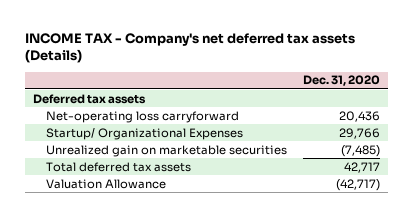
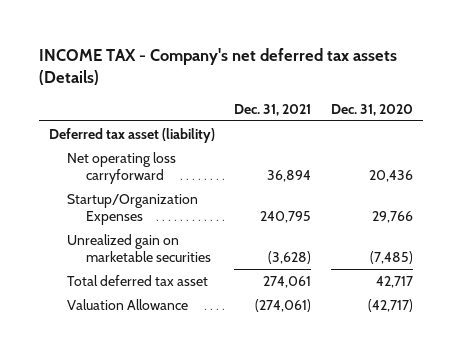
- | Dec. 31, 2020
+ | Dec. 31, 2021 | Dec. 31, 2020
- Deferred tax assets
- Net-operating loss carryforward | 20,436
- Startup/ Organizational Expenses | 29,766
+ Deferred tax asset (liability)
+ Net operating loss carryforward | 36,894 | 20,436
+ Startup/Organization Expenses | 240,795 | 29,766
- Total deferred tax assets | 42,717
+ Total deferred tax asset | 274,061 | 42,717

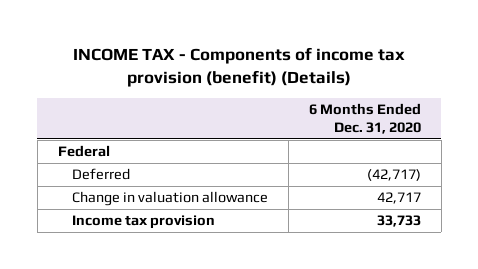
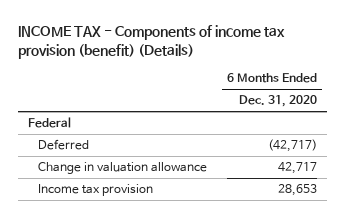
- Income tax provision | 33,733
+ Income tax provision | 28,653

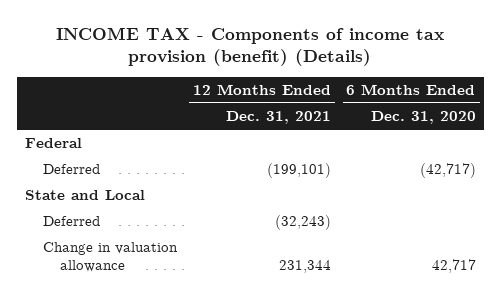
- | 6 Months Ended Dec. 31, 2020
+ | 12 Months Ended Dec. 31, 2021 | 6 Months Ended Dec. 31, 2020
+ State and Local
+ Deferred | (32,243) |
- Income tax provision | 28,653

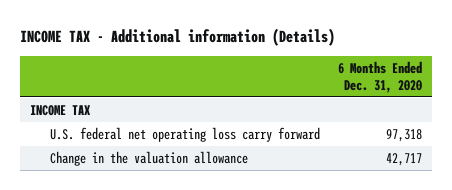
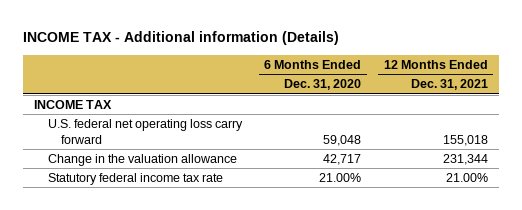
- | 6 Months Ended Dec. 31, 2020
+ | 6 Months Ended Dec. 31, 2020 | 12 Months Ended Dec. 31, 2021
- U.S. federal net operating loss carry forward | 97,318
+ U.S. federal net operating loss carry forward | 59,048 | 155,018
+ Statutory federal income tax rate | 21.00% | 21.00%

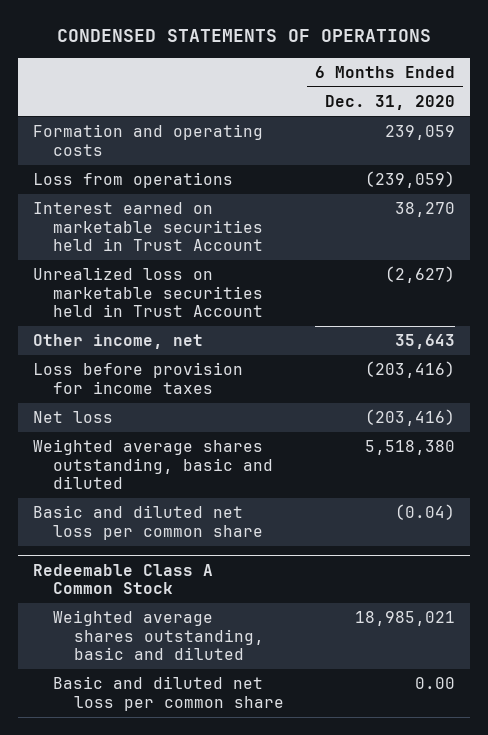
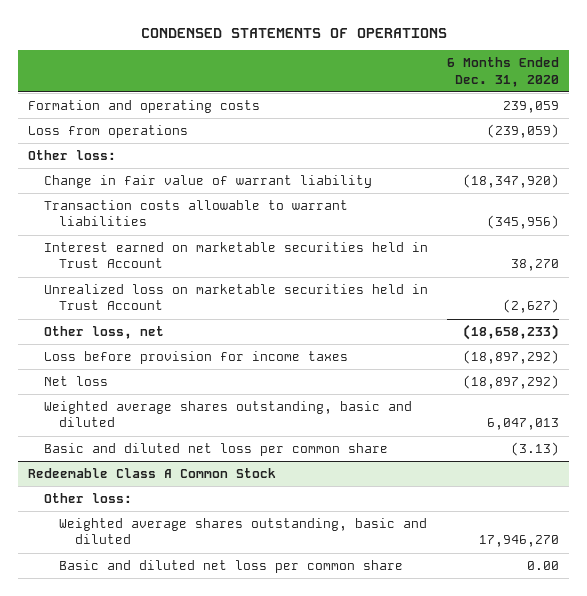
+ Other loss:
+ Change in fair value of warrant liability | (18,347,920)
+ Transaction costs allowable to warrant liabilities | (345,956)
- Other income, net | 35,643
- Loss before provision for income taxes | (203,416)
- Net loss | (203,416)
- Weighted average shares outstanding, basic and diluted | 5,518,380
- Basic and diluted net loss per common share | (0.04)
+ Other loss, net | (18,658,233)
+ Loss before provision for income taxes | (18,897,292)
+ Net loss | (18,897,292)
+ Weighted average shares outstanding, basic and diluted | 6,047,013
+ Basic and diluted net loss per common share | (3.13)
@ Redeemable Class A Common Stock
- Weighted average shares outstanding, basic and diluted | 18,985,021
+ Other loss:
+ Weighted average shares outstanding, basic and diluted | 17,946,270

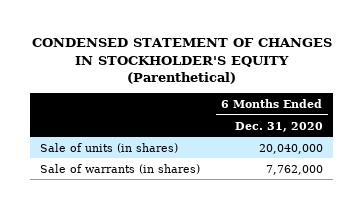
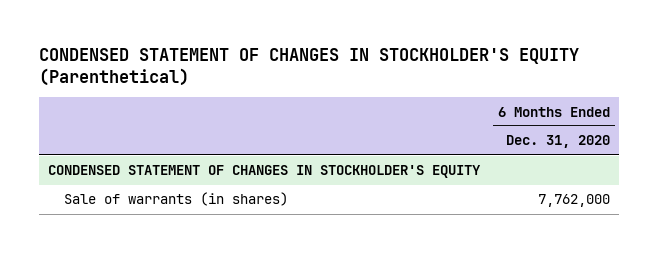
- Sale of units (in shares) | 20,040,000
+ CONDENSED STATEMENT OF CHANGES IN STOCKHOLDER'S EQUITY

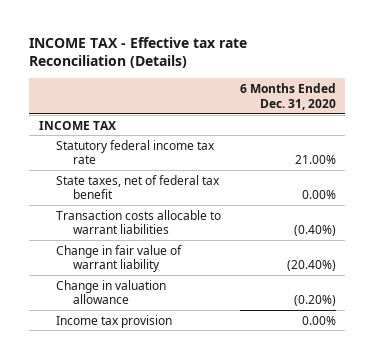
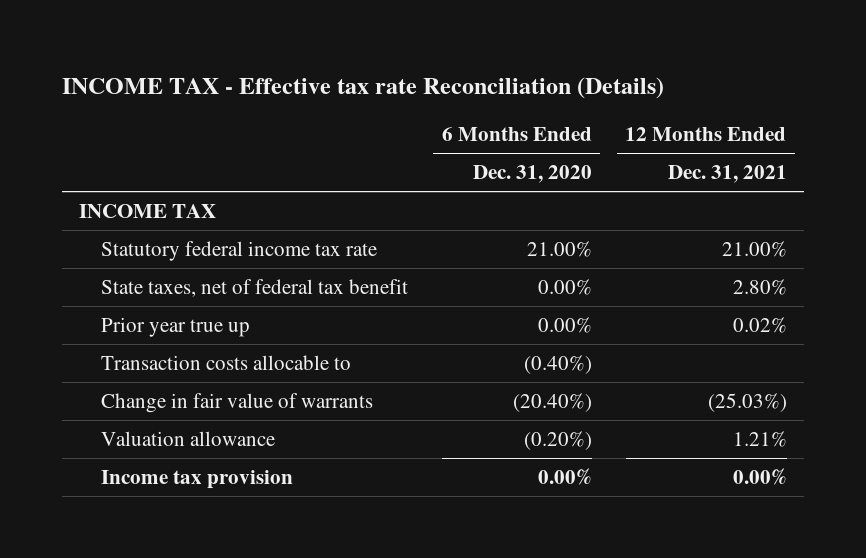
- | 6 Months Ended Dec. 31, 2020
+ | 6 Months Ended Dec. 31, 2020 | 12 Months Ended Dec. 31, 2021
- Transaction costs allocable to warrant liabilities | (0.40%)
- Change in fair value of warrant liability | (20.40%)
- Change in valuation allowance | (0.20%)
+ Prior year true up | 0.00% | 0.02%
+ Transaction costs allocable to | (0.40%) |
+ Change in fair value of warrants | (20.40%) | (25.03%)
+ Valuation allowance | (0.20%) | 1.21%

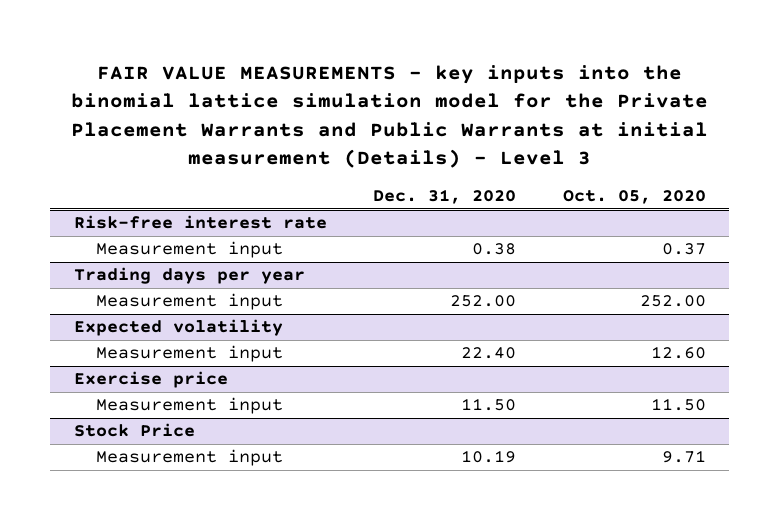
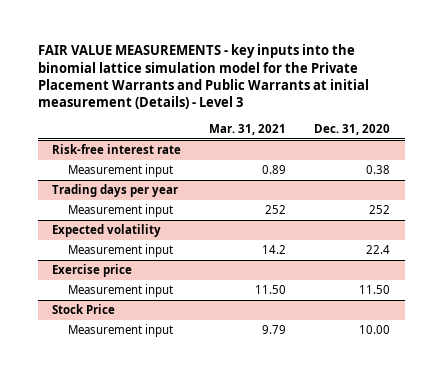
- | Dec. 31, 2020 | Oct. 05, 2020
+ | Mar. 31, 2021 | Dec. 31, 2020
@ Trading days per year
- Measurement input | 252.00 | 252.00
+ Measurement input | 252 | 252
@ Expected volatility
- Measurement input | 22.40 | 12.60
+ Measurement input | 14.2 | 22.4
@ Stock Price
- Measurement input | 10.19 | 9.71
+ Measurement input | 9.79 | 10.00

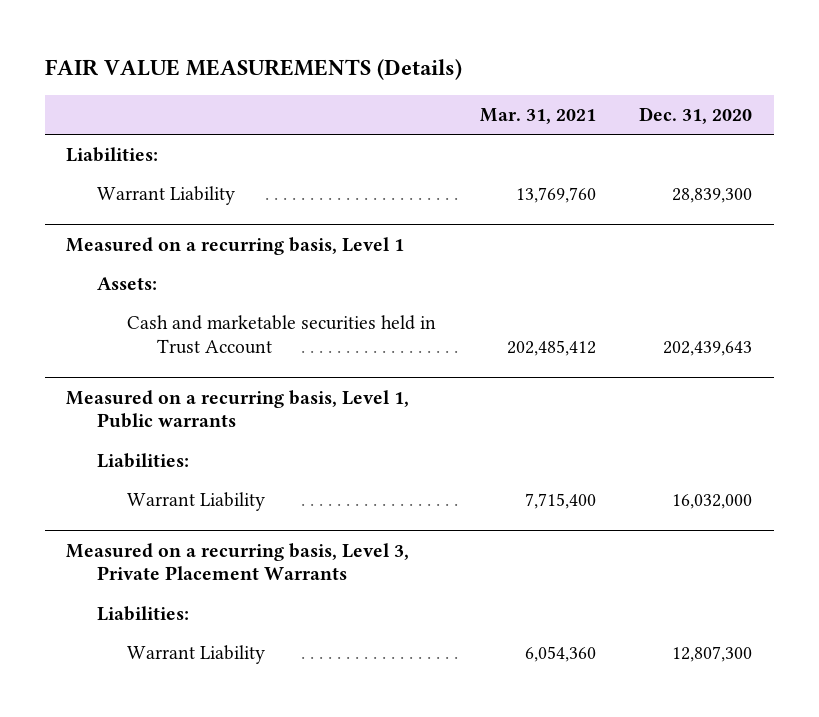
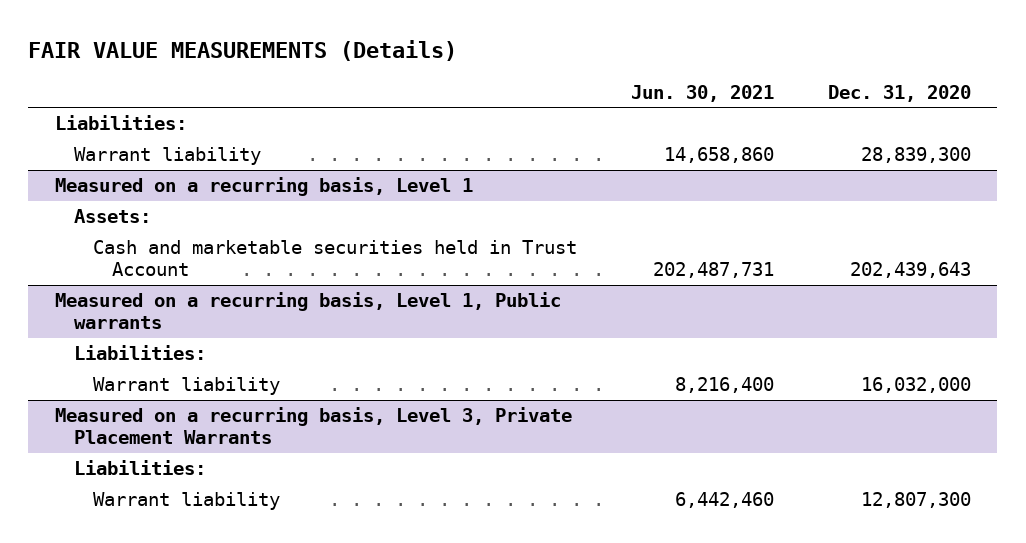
- | Mar. 31, 2021 | Dec. 31, 2020
+ | Jun. 30, 2021 | Dec. 31, 2020
- Warrant Liability | 13,769,760 | 28,839,300
+ Warrant liability | 14,658,860 | 28,839,300
@ Measured on a recurring basis, Level 1, Public warrants
- Warrant Liability | 7,715,400 | 16,032,000
+ Warrant liability | 8,216,400 | 16,032,000
@ Measured on a recurring basis, Level 3, Private Placement Warrants
- Warrant Liability | 6,054,360 | 12,807,300
+ Warrant liability | 6,442,460 | 12,807,300

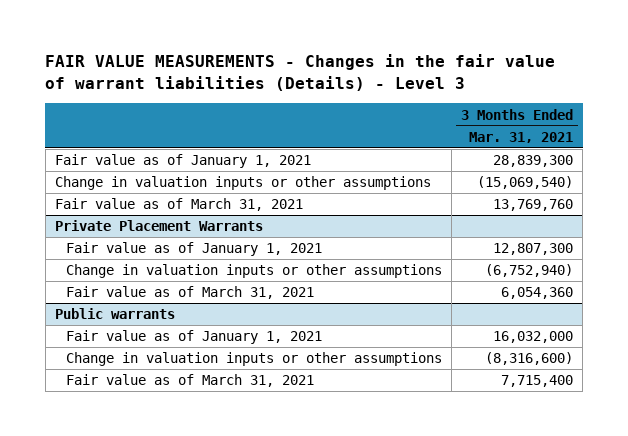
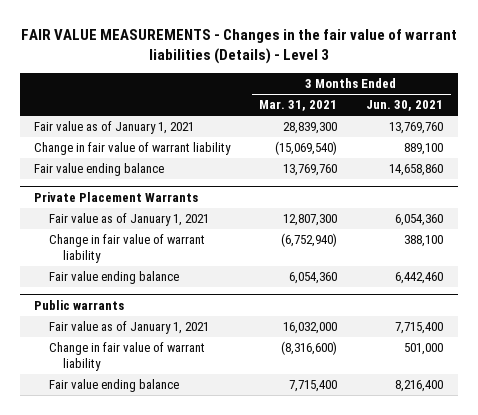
- | 3 Months Ended Mar. 31, 2021
+ | 3 Months Ended Mar. 31, 2021 | 3 Months Ended Jun. 30, 2021
- Change in valuation inputs or other assumptions | (15,069,540)
- Fair value as of March 31, 2021 | 13,769,760
+ Change in fair value of warrant liability | (15,069,540) | 889,100
+ Fair value ending balance | 13,769,760 | 14,658,860
@ Private Placement Warrants
- Change in valuation inputs or other assumptions | (6,752,940)
- Fair value as of March 31, 2021 | 6,054,360
+ Change in fair value of warrant liability | (6,752,940) | 388,100
+ Fair value ending balance | 6,054,360 | 6,442,460
@ Public warrants
- Change in valuation inputs or other assumptions | (8,316,600)
- Fair value as of March 31, 2021 | 7,715,400
+ Change in fair value of warrant liability | (8,316,600) | 501,000
+ Fair value ending balance | 7,715,400 | 8,216,400

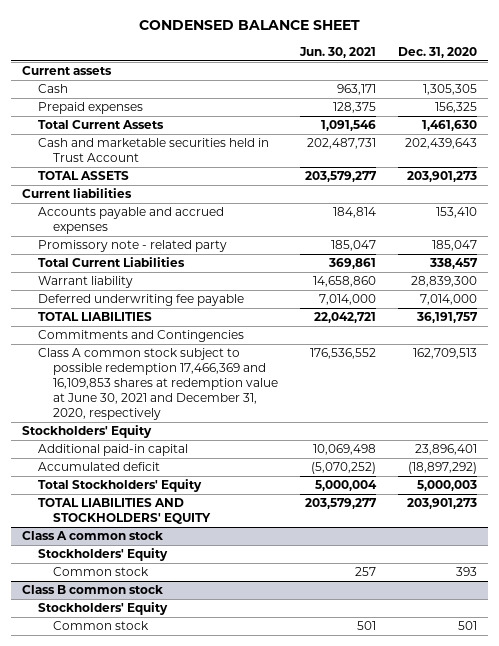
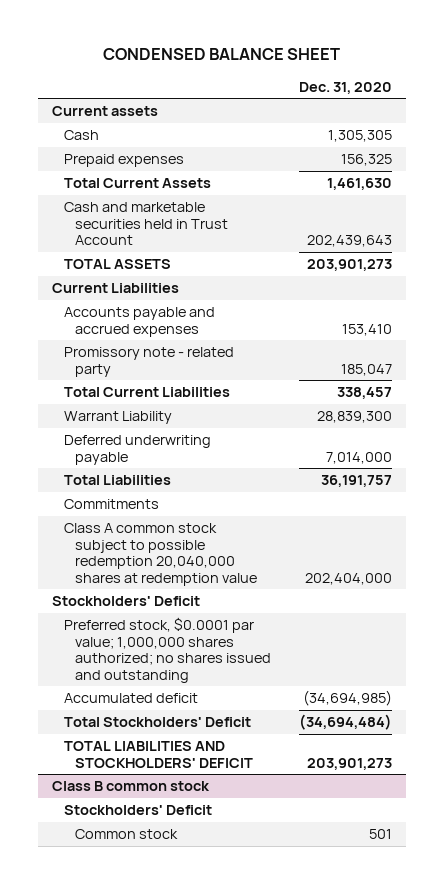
- | Jun. 30, 2021 | Dec. 31, 2020
+ | Dec. 31, 2020
- Current liabilities
+ Current Liabilities
- Warrant liability | 14,658,860 | 28,839,300
- Deferred underwriting fee payable | 7,014,000 | 7,014,000
- TOTAL LIABILITIES | 22,042,721 | 36,191,757
- Commitments and Contingencies
- Class A common stock subject to possible redemption 17,466,369 and 16,109,853 shares at redemption value at June 30, 2021 and December 31, 2020, respectively | 176,536,552 | 162,709,513
- Stockholders' Equity
- Additional paid-in capital | 10,069,498 | 23,896,401
- Accumulated deficit | (5,070,252) | (18,897,292)
- Total Stockholders' Equity | 5,000,004 | 5,000,003
- TOTAL LIABILITIES AND STOCKHOLDERS' EQUITY | 203,579,277 | 203,901,273
- Class A common stock
- Stockholders' Equity
- Common stock | 257 | 393
+ Warrant Liability | 28,839,300
+ Deferred underwriting payable | 7,014,000
+ Total Liabilities | 36,191,757
+ Commitments
+ Class A common stock subject to possible redemption 20,040,000 shares at redemption value | 202,404,000
+ Stockholders' Deficit
+ Preferred stock, $0.0001 par value; 1,000,000 shares authorized; no shares issued and outstanding
+ Accumulated deficit | (34,694,985)
+ Total Stockholders' Deficit | (34,694,484)
+ TOTAL LIABILITIES AND STOCKHOLDERS' DEFICIT | 203,901,273
@ Class B common stock
- Stockholders' Equity
+ Stockholders' Deficit

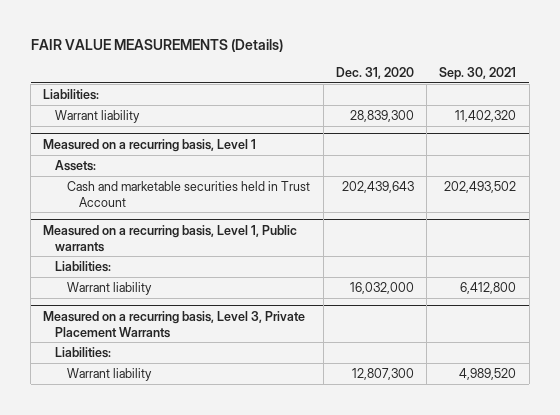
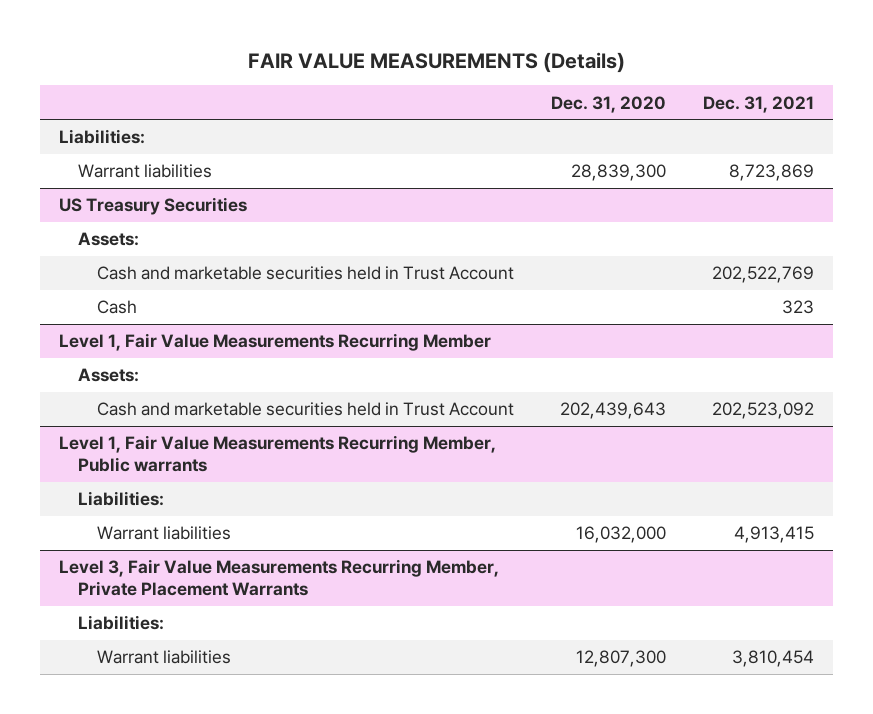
- | Dec. 31, 2020 | Sep. 30, 2021
+ | Dec. 31, 2020 | Dec. 31, 2021
- Warrant liability | 28,839,300 | 11,402,320
- Measured on a recurring basis, Level 1
+ Warrant liabilities | 28,839,300 | 8,723,869
+ US Treasury Securities
+ Cash and marketable securities held in Trust Account | | 202,522,769
+ Cash | | 323
+ Level 1, Fair Value Measurements Recurring Member
+ Assets:
- Measured on a recurring basis, Level 1, Public warrants
+ Level 1, Fair Value Measurements Recurring Member, Public warrants
- Warrant liability | 16,032,000 | 6,412,800
- Measured on a recurring basis, Level 3, Private Placement Warrants
+ Warrant liabilities | 16,032,000 | 4,913,415
+ Level 3, Fair Value Measurements Recurring Member, Private Placement Warrants
- Warrant liability | 12,807,300 | 4,989,520
+ Warrant liabilities | 12,807,300 | 3,810,454

